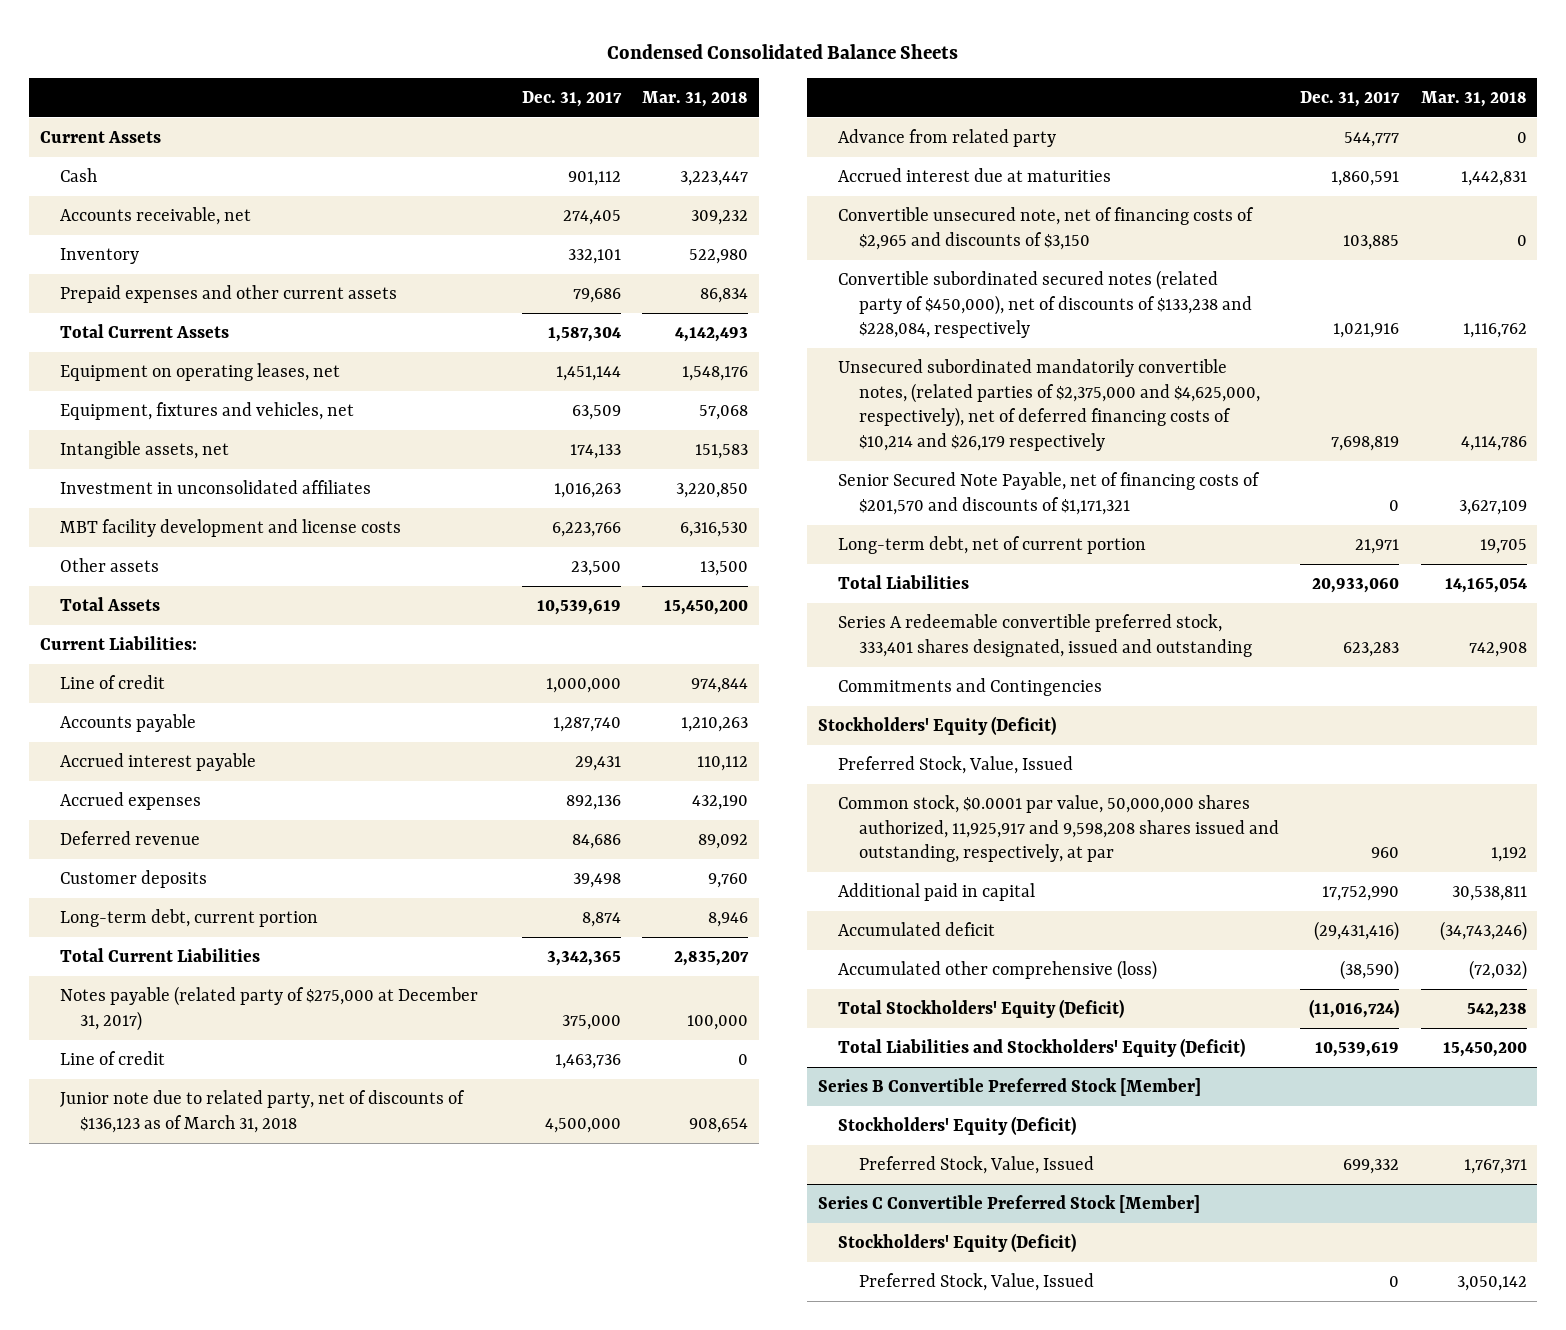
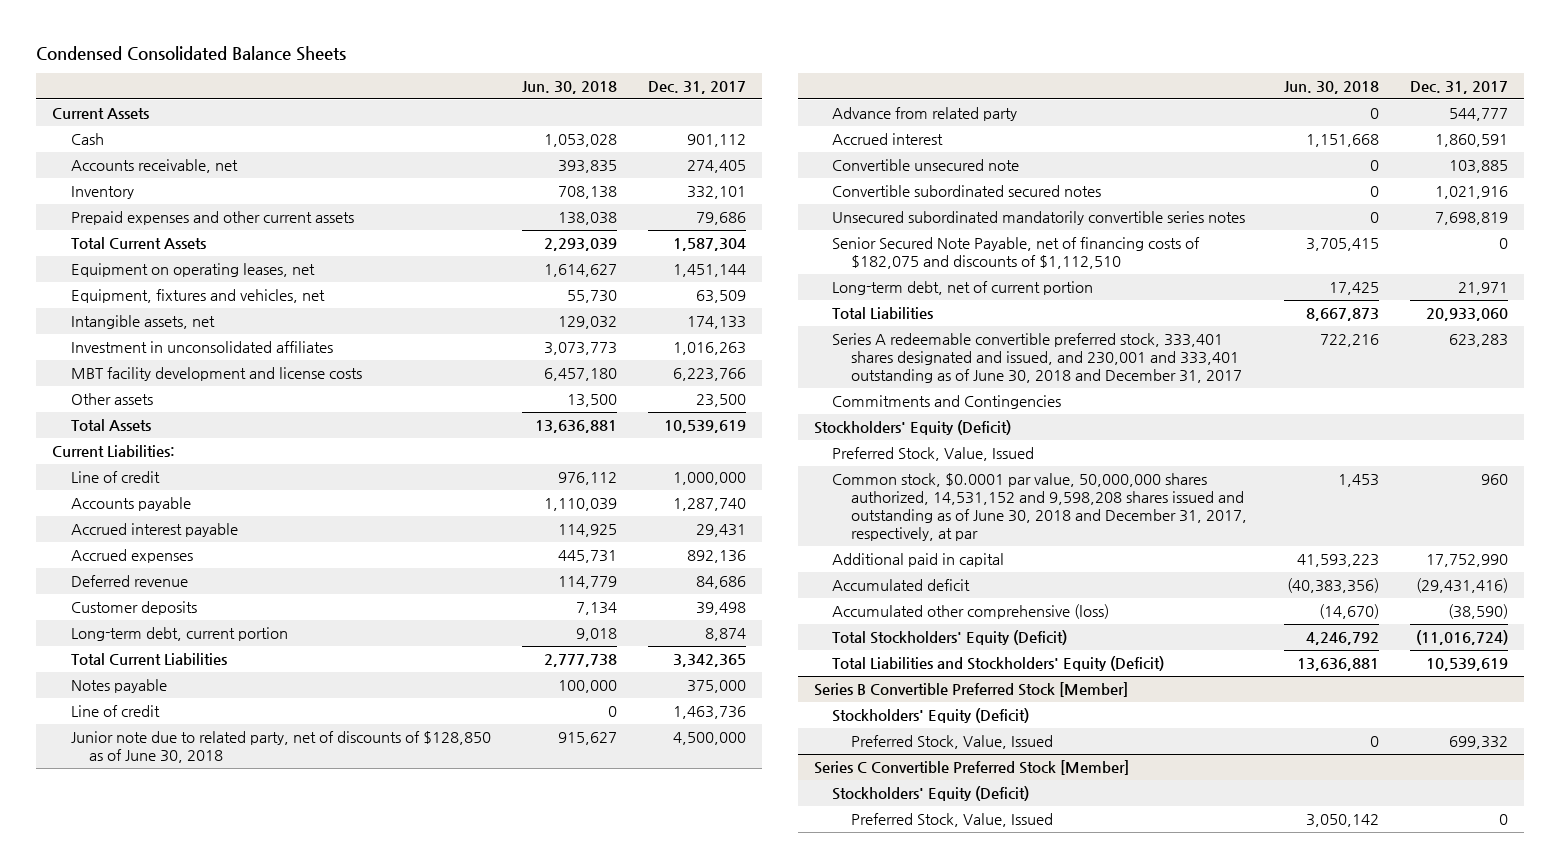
- | Dec. 31, 2017 | Mar. 31, 2018
+ | Jun. 30, 2018 | Dec. 31, 2017
- Notes payable (related party of $275,000 at December 31, 2017) | 375,000 | 100,000
+ Notes payable | 100,000 | 375,000
- Junior note due to related party, net of discounts of $136,123 as of March 31, 2018 | 4,500,000 | 908,654
+ Junior note due to related party, net of discounts of $128,850 as of June 30, 2018 | 915,627 | 4,500,000
- Accrued interest due at maturities | 1,860,591 | 1,442,831
- Convertible unsecured note, net of financing costs of $2,965 and discounts of $3,150 | 103,885 | 0
- Convertible subordinated secured notes (related party of $450,000), net of discounts of $133,238 and $228,084, respectively | 1,021,916 | 1,116,762
- Unsecured subordinated mandatorily convertible notes, (related parties of $2,375,000 and $4,625,000, respectively), net of deferred financing costs of $10,214 and $26,179 respectively | 7,698,819 | 4,114,786
- Senior Secured Note Payable, net of financing costs of $201,570 and discounts of $1,171,321 | 0 | 3,627,109
+ Accrued interest | 1,151,668 | 1,860,591
+ Convertible unsecured note | 0 | 103,885
+ Convertible subordinated secured notes | 0 | 1,021,916
+ Unsecured subordinated mandatorily convertible series notes | 0 | 7,698,819
+ Senior Secured Note Payable, net of financing costs of $182,075 and discounts of $1,112,510 | 3,705,415 | 0
- Series A redeemable convertible preferred stock, 333,401 shares designated, issued and outstanding | 623,283 | 742,908
+ Series A redeemable convertible preferred stock, 333,401 shares designated and issued, and 230,001 and 333,401 outstanding as of June 30, 2018 and December 31, 2017 | 722,216 | 623,283
- Common stock, $0.0001 par value, 50,000,000 shares authorized, 11,925,917 and 9,598,208 shares issued and outstanding, respectively, at par | 960 | 1,192
+ Common stock, $0.0001 par value, 50,000,000 shares authorized, 14,531,152 and 9,598,208 shares issued and outstanding as of June 30, 2018 and December 31, 2017, respectively, at par | 1,453 | 960

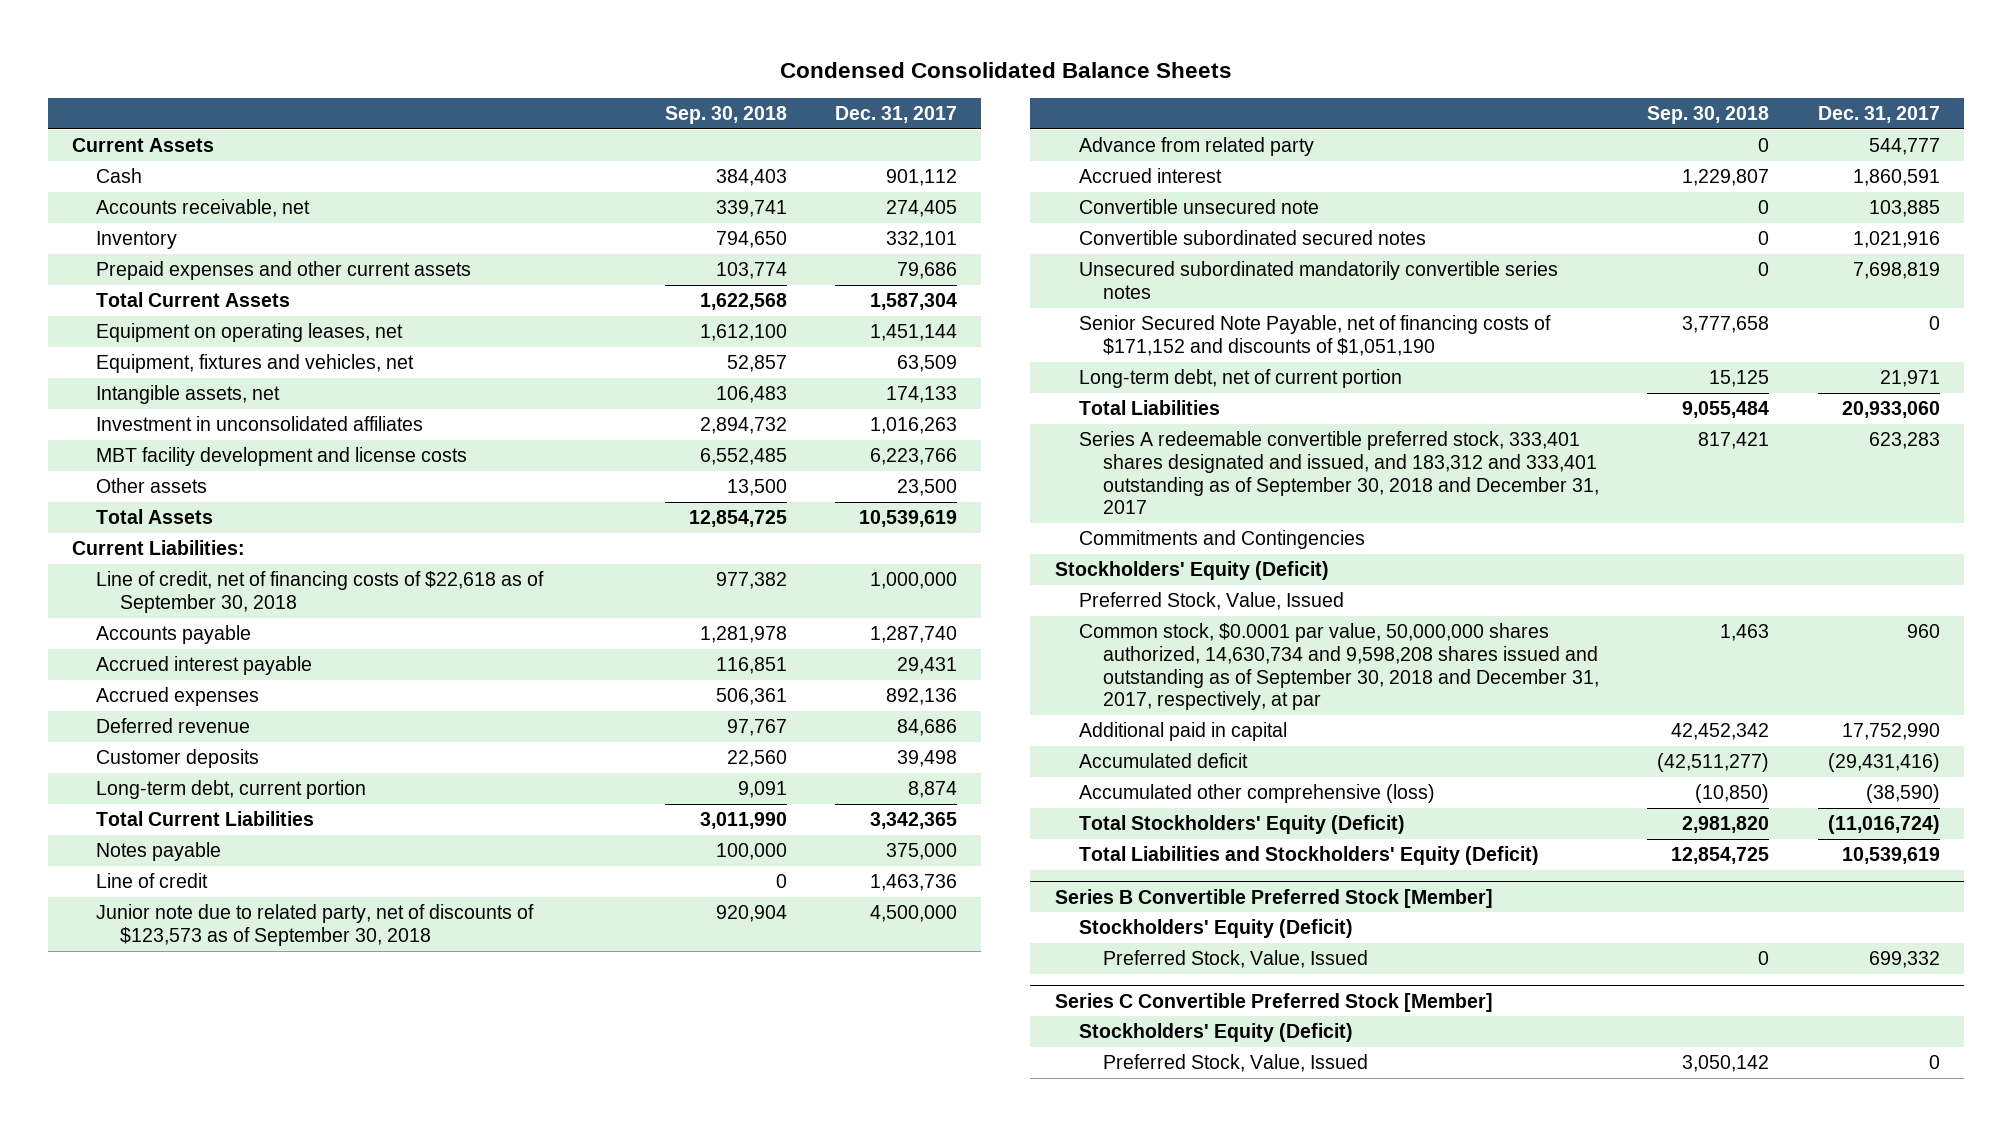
- | Jun. 30, 2018 | Dec. 31, 2017
+ | Sep. 30, 2018 | Dec. 31, 2017
- Line of credit | 976,112 | 1,000,000
+ Line of credit, net of financing costs of $22,618 as of September 30, 2018 | 977,382 | 1,000,000
- Junior note due to related party, net of discounts of $128,850 as of June 30, 2018 | 915,627 | 4,500,000
+ Junior note due to related party, net of discounts of $123,573 as of September 30, 2018 | 920,904 | 4,500,000
- Senior Secured Note Payable, net of financing costs of $182,075 and discounts of $1,112,510 | 3,705,415 | 0
+ Senior Secured Note Payable, net of financing costs of $171,152 and discounts of $1,051,190 | 3,777,658 | 0
- Series A redeemable convertible preferred stock, 333,401 shares designated and issued, and 230,001 and 333,401 outstanding as of June 30, 2018 and December 31, 2017 | 722,216 | 623,283
+ Series A redeemable convertible preferred stock, 333,401 shares designated and issued, and 183,312 and 333,401 outstanding as of September 30, 2018 and December 31, 2017 | 817,421 | 623,283
- Common stock, $0.0001 par value, 50,000,000 shares authorized, 14,531,152 and 9,598,208 shares issued and outstanding as of June 30, 2018 and December 31, 2017, respectively, at par | 1,453 | 960
+ Common stock, $0.0001 par value, 50,000,000 shares authorized, 14,630,734 and 9,598,208 shares issued and outstanding as of September 30, 2018 and December 31, 2017, respectively, at par | 1,463 | 960

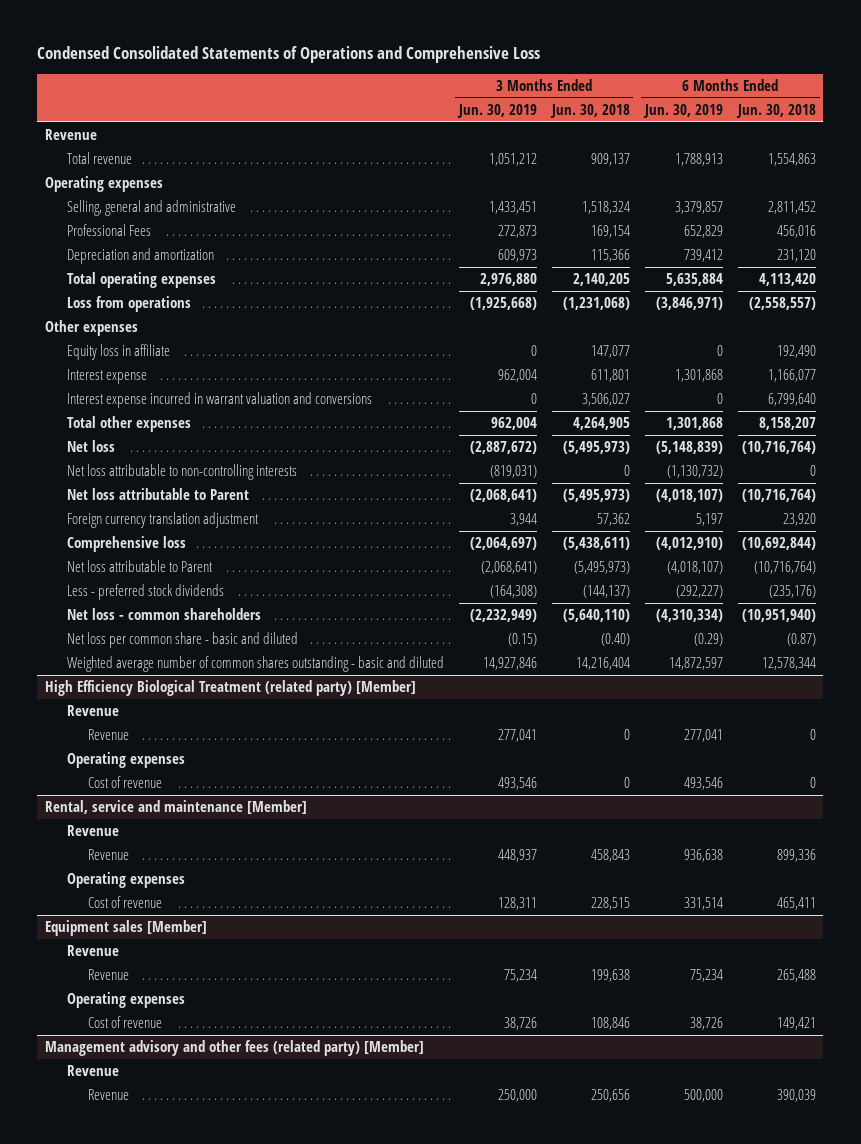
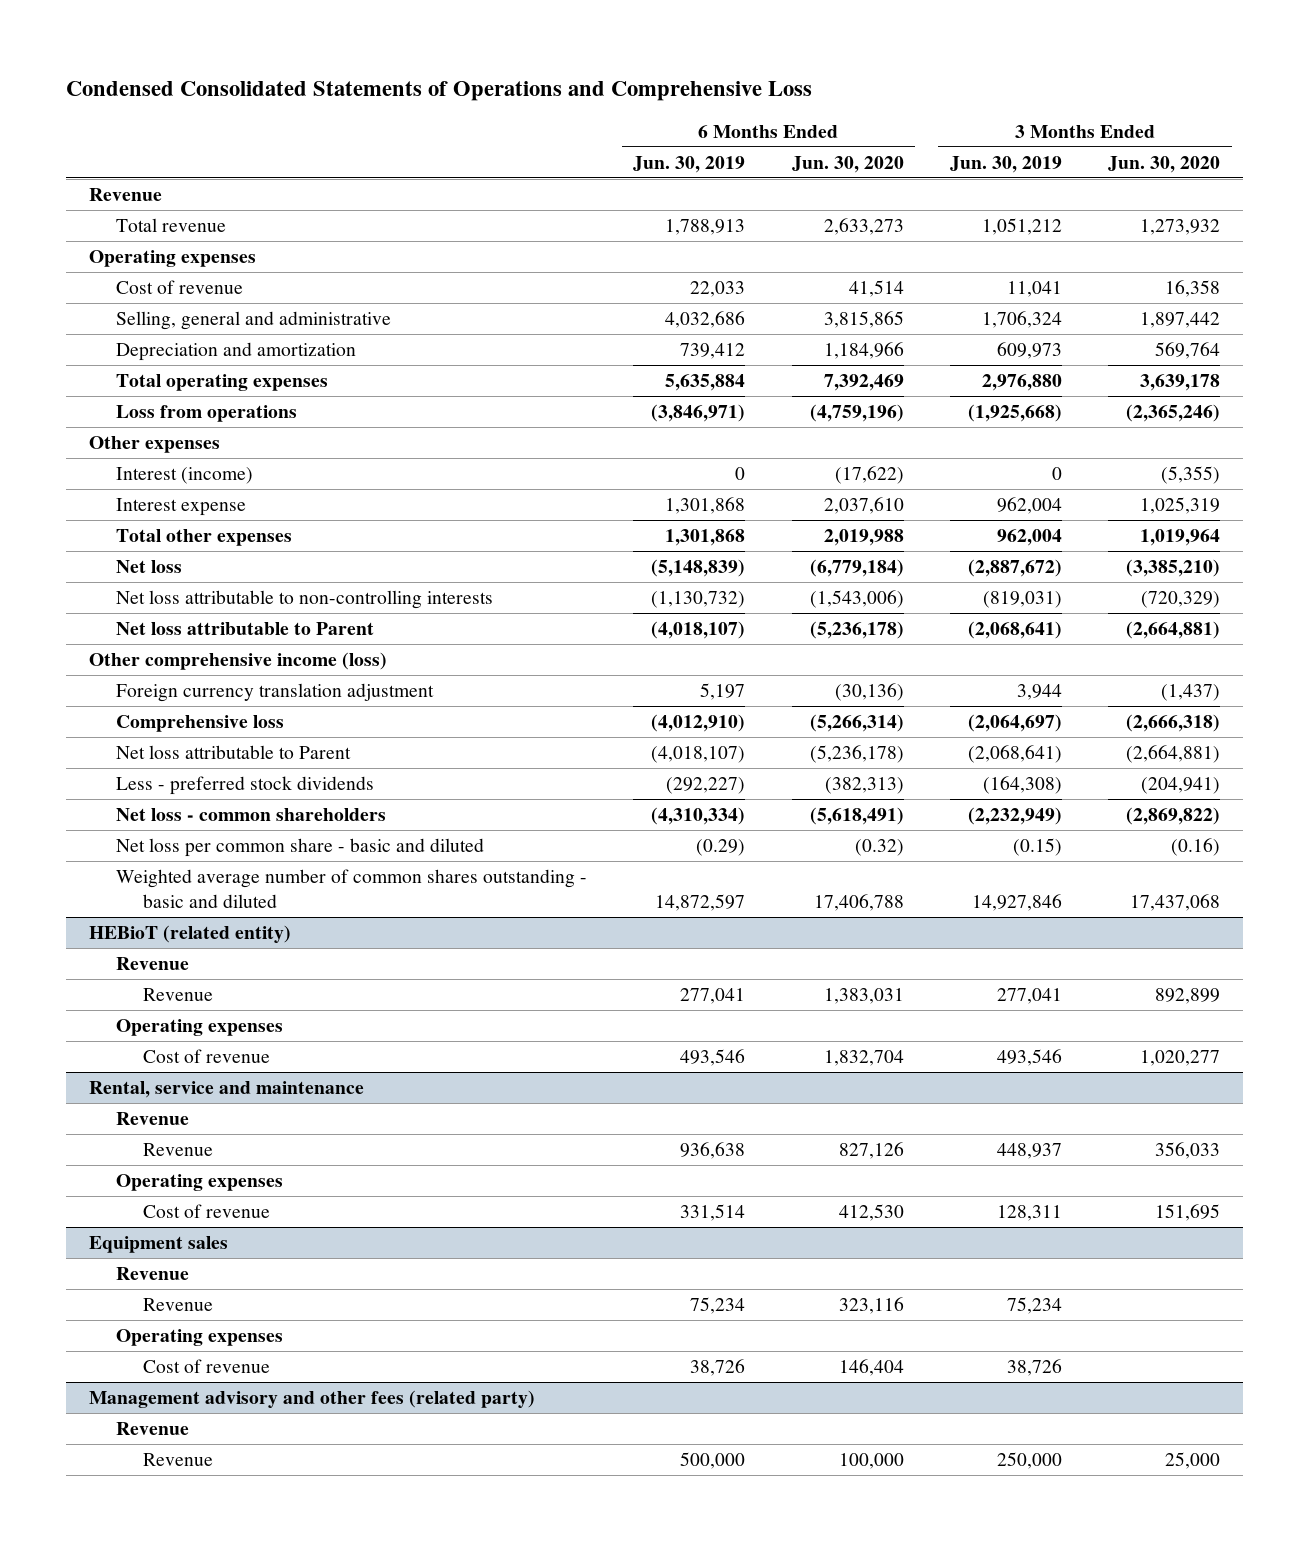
- | 3 Months Ended Jun. 30, 2019 | 3 Months Ended Jun. 30, 2018 | 6 Months Ended Jun. 30, 2019 | 6 Months Ended Jun. 30, 2018
+ | 6 Months Ended Jun. 30, 2019 | 6 Months Ended Jun. 30, 2020 | 3 Months Ended Jun. 30, 2019 | 3 Months Ended Jun. 30, 2020
- Selling, general and administrative | 1,433,451 | 1,518,324 | 3,379,857 | 2,811,452
- Professional Fees | 272,873 | 169,154 | 652,829 | 456,016
+ Cost of revenue | 22,033 | 41,514 | 11,041 | 16,358
+ Selling, general and administrative | 4,032,686 | 3,815,865 | 1,706,324 | 1,897,442
- Equity loss in affiliate | 0 | 147,077 | 0 | 192,490
+ Interest (income) | 0 | (17,622) | 0 | (5,355)
- Interest expense incurred in warrant valuation and conversions | 0 | 3,506,027 | 0 | 6,799,640
+ Other comprehensive income (loss)
- High Efficiency Biological Treatment (related party) [Member]
+ HEBioT (related entity)
- Rental, service and maintenance [Member]
+ Rental, service and maintenance
- Equipment sales [Member]
+ Equipment sales
- Management advisory and other fees (related party) [Member]
+ Management advisory and other fees (related party)

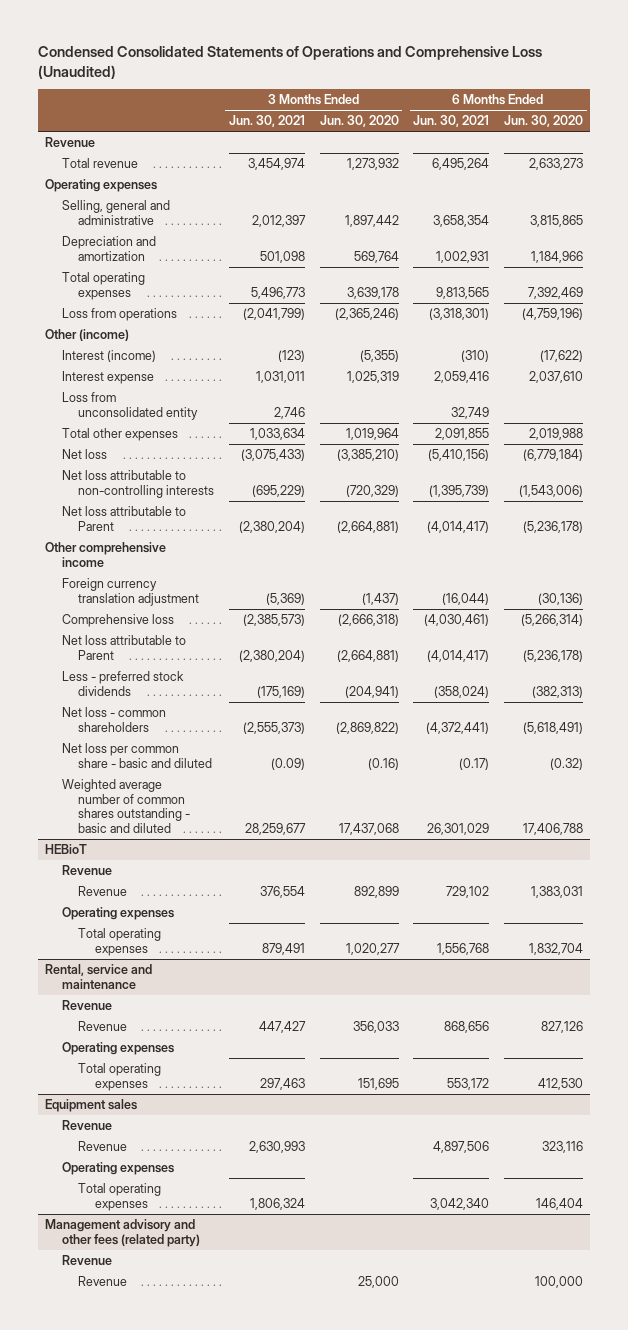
- Condensed Consolidated Statements of Operations and Comprehensive Loss
+ Condensed Consolidated Statements of Operations and Comprehensive Loss (Unaudited)
- | 6 Months Ended Jun. 30, 2019 | 6 Months Ended Jun. 30, 2020 | 3 Months Ended Jun. 30, 2019 | 3 Months Ended Jun. 30, 2020
+ | 3 Months Ended Jun. 30, 2021 | 3 Months Ended Jun. 30, 2020 | 6 Months Ended Jun. 30, 2021 | 6 Months Ended Jun. 30, 2020
- Cost of revenue | 22,033 | 41,514 | 11,041 | 16,358
- Other expenses
+ Other (income)
+ Loss from unconsolidated entity | 2,746 | | 32,749 |
- Other comprehensive income (loss)
+ Other comprehensive income
- HEBioT (related entity)
+ HEBioT
- Cost of revenue | 493,546 | 1,832,704 | 493,546 | 1,020,277
+ Total operating expenses | 879,491 | 1,020,277 | 1,556,768 | 1,832,704
@ Rental, service and maintenance
- Cost of revenue | 331,514 | 412,530 | 128,311 | 151,695
+ Total operating expenses | 297,463 | 151,695 | 553,172 | 412,530
@ Equipment sales
- Cost of revenue | 38,726 | 146,404 | 38,726 |
+ Total operating expenses | 1,806,324 | | 3,042,340 | 146,404

